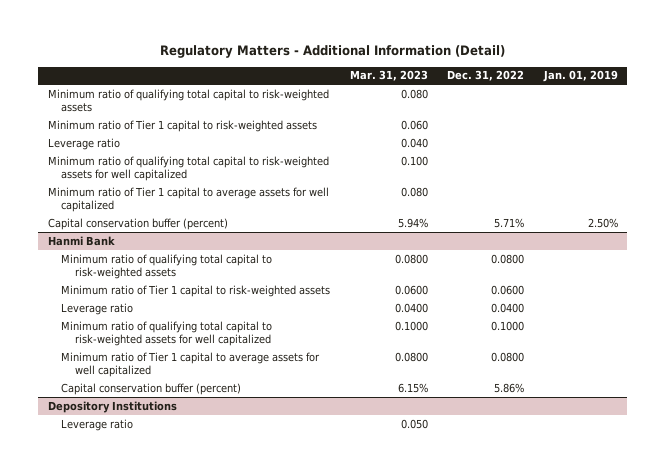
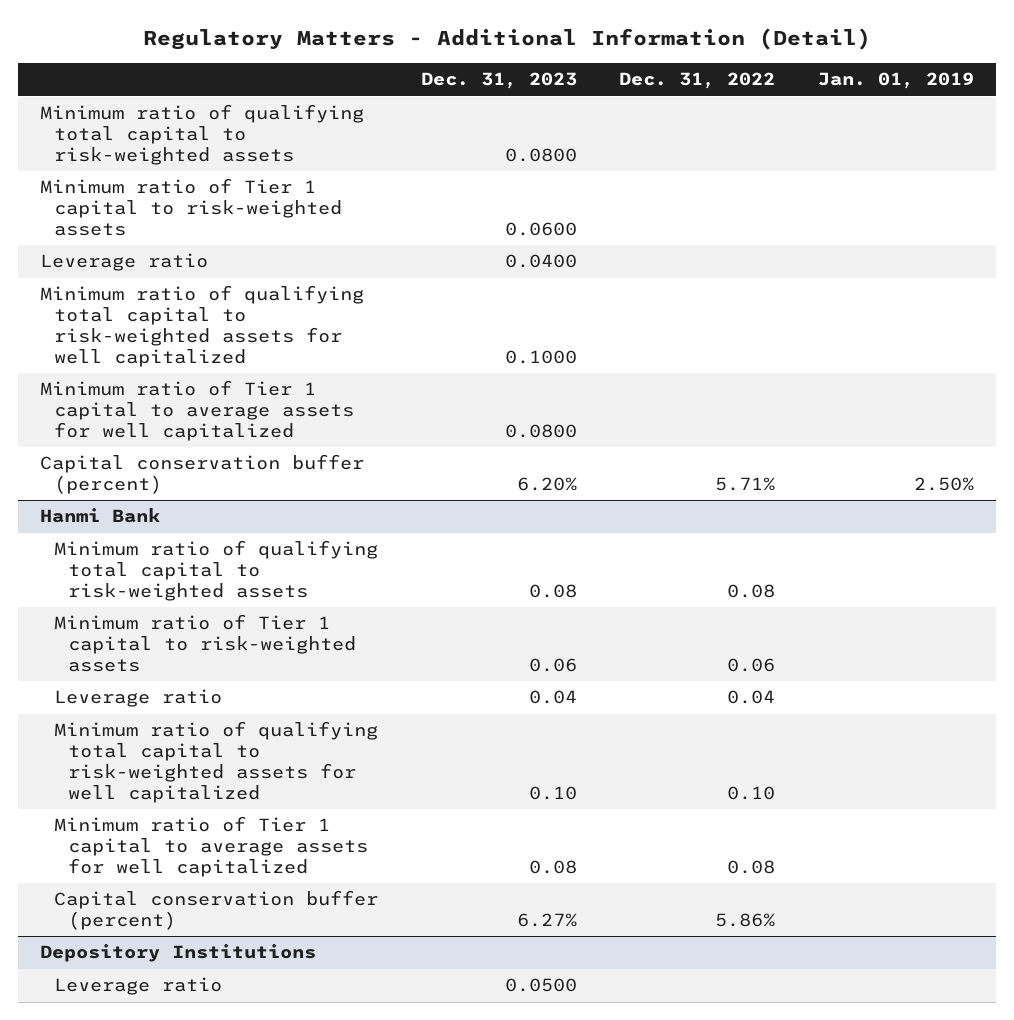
- | Mar. 31, 2023 | Dec. 31, 2022 | Jan. 01, 2019
+ | Dec. 31, 2023 | Dec. 31, 2022 | Jan. 01, 2019
@ Hanmi Bank
- Minimum ratio of qualifying total capital to risk-weighted assets | 0.0800 | 0.0800 |
- Minimum ratio of Tier 1 capital to risk-weighted assets | 0.0600 | 0.0600 |
- Leverage ratio | 0.0400 | 0.0400 |
- Minimum ratio of qualifying total capital to risk-weighted assets for well capitalized | 0.1000 | 0.1000 |
- Minimum ratio of Tier 1 capital to average assets for well capitalized | 0.0800 | 0.0800 |
+ Minimum ratio of qualifying total capital to risk-weighted assets | 0.08 | 0.08 |
+ Minimum ratio of Tier 1 capital to risk-weighted assets | 0.06 | 0.06 |
+ Leverage ratio | 0.04 | 0.04 |
+ Minimum ratio of qualifying total capital to risk-weighted assets for well capitalized | 0.10 | 0.10 |
+ Minimum ratio of Tier 1 capital to average assets for well capitalized | 0.08 | 0.08 |

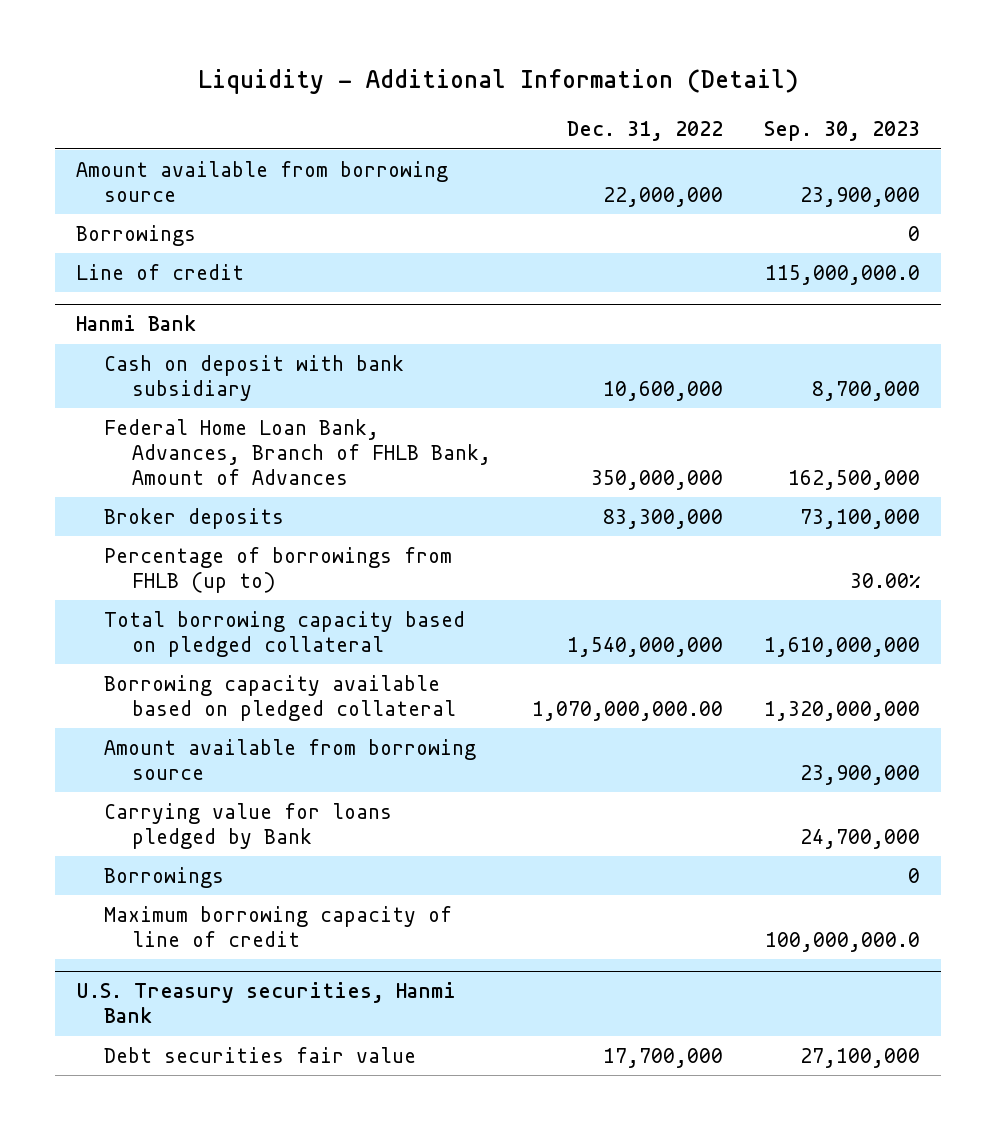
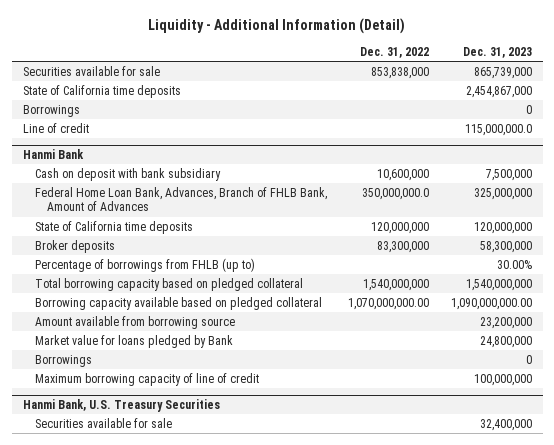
- | Dec. 31, 2022 | Sep. 30, 2023
+ | Dec. 31, 2022 | Dec. 31, 2023
- Amount available from borrowing source | 22,000,000 | 23,900,000
+ Securities available for sale | 853,838,000 | 865,739,000
+ State of California time deposits | | 2,454,867,000
@ Hanmi Bank
- Federal Home Loan Bank, Advances, Branch of FHLB Bank, Amount of Advances | 350,000,000 | 162,500,000
+ Federal Home Loan Bank, Advances, Branch of FHLB Bank, Amount of Advances | 350,000,000.0 | 325,000,000
+ State of California time deposits | 120,000,000 | 120,000,000
- Carrying value for loans pledged by Bank | | 24,700,000
+ Market value for loans pledged by Bank | | 24,800,000
- U.S. Treasury securities, Hanmi Bank
- Debt securities fair value | 17,700,000 | 27,100,000
+ Hanmi Bank, U.S. Treasury Securities
+ Securities available for sale | | 32,400,000

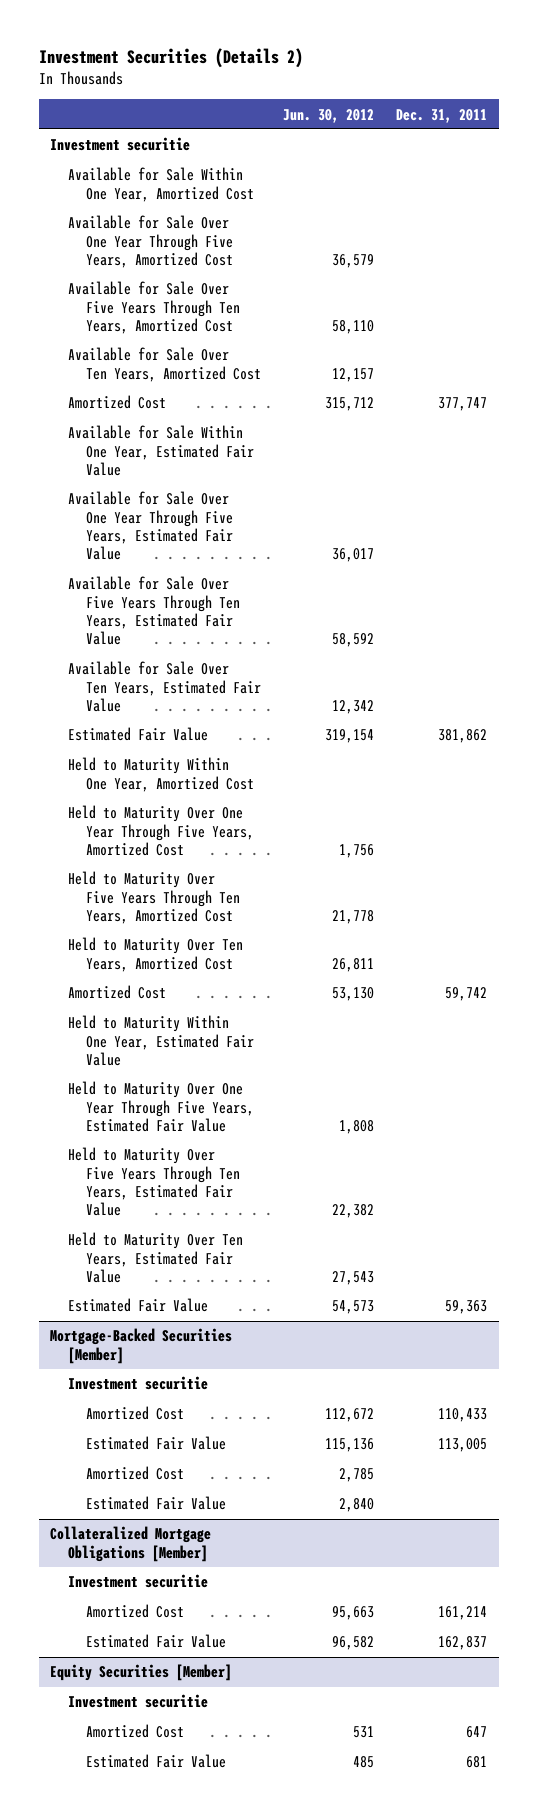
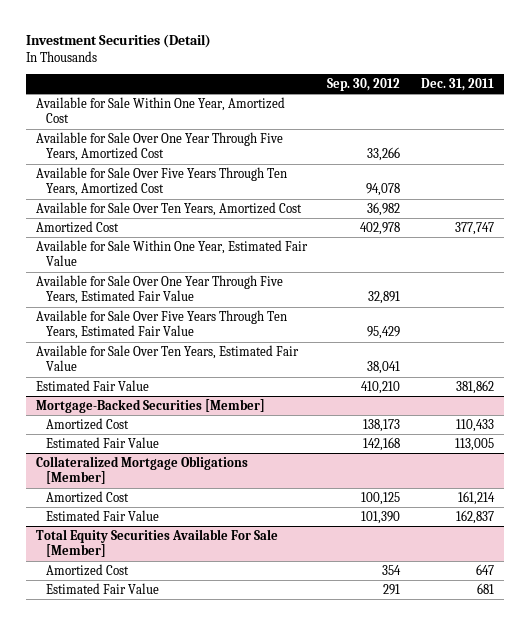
- Investment Securities (Details 2)
+ Investment Securities (Detail)
- | Jun. 30, 2012 | Dec. 31, 2011
+ | Sep. 30, 2012 | Dec. 31, 2011
- Investment securitie
- Held to Maturity Within One Year, Amortized Cost
- Held to Maturity Over One Year Through Five Years, Amortized Cost | 1,756 |
- Held to Maturity Over Five Years Through Ten Years, Amortized Cost | 21,778 |
- Held to Maturity Over Ten Years, Amortized Cost | 26,811 |
- Amortized Cost | 53,130 | 59,742
- Held to Maturity Within One Year, Estimated Fair Value
- Held to Maturity Over One Year Through Five Years, Estimated Fair Value | 1,808 |
- Held to Maturity Over Five Years Through Ten Years, Estimated Fair Value | 22,382 |
- Held to Maturity Over Ten Years, Estimated Fair Value | 27,543 |
- Estimated Fair Value | 54,573 | 59,363
@ Mortgage-Backed Securities [Member]
- Investment securitie
- Amortized Cost | 2,785 |
- Estimated Fair Value | 2,840 |
@ Collateralized Mortgage Obligations [Member]
- Investment securitie
- Equity Securities [Member]
- Investment securitie
+ Total Equity Securities Available For Sale [Member]

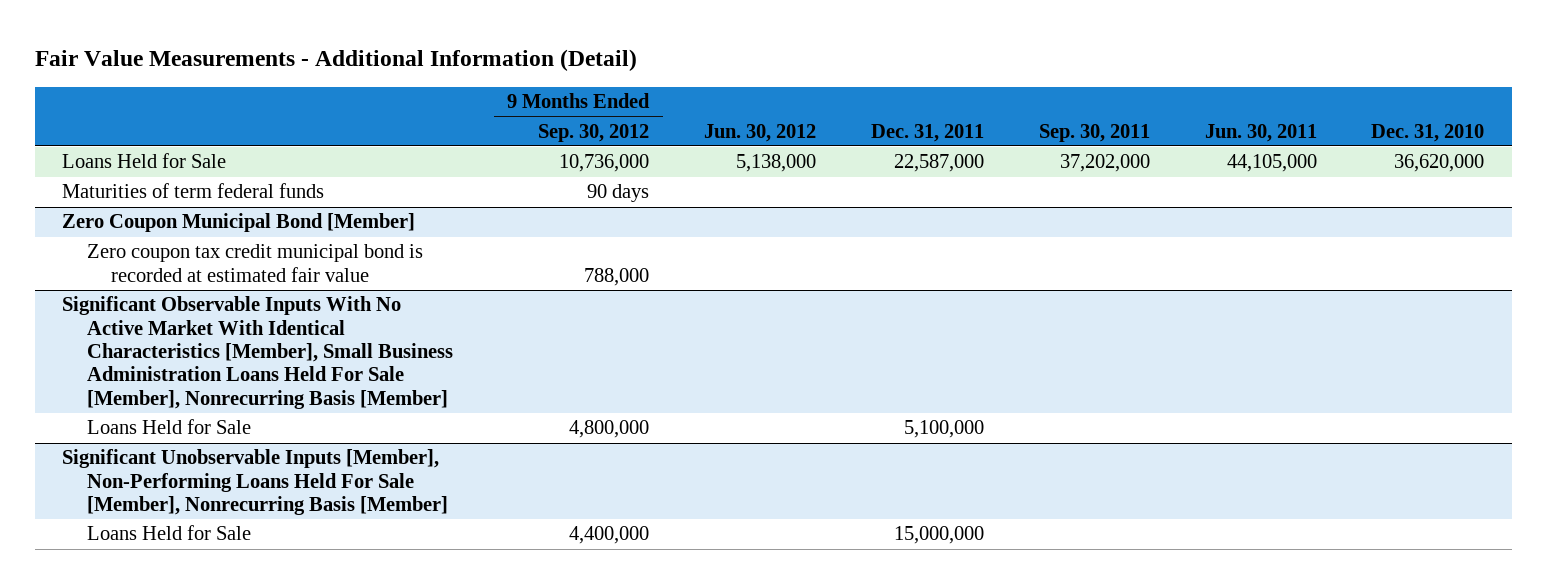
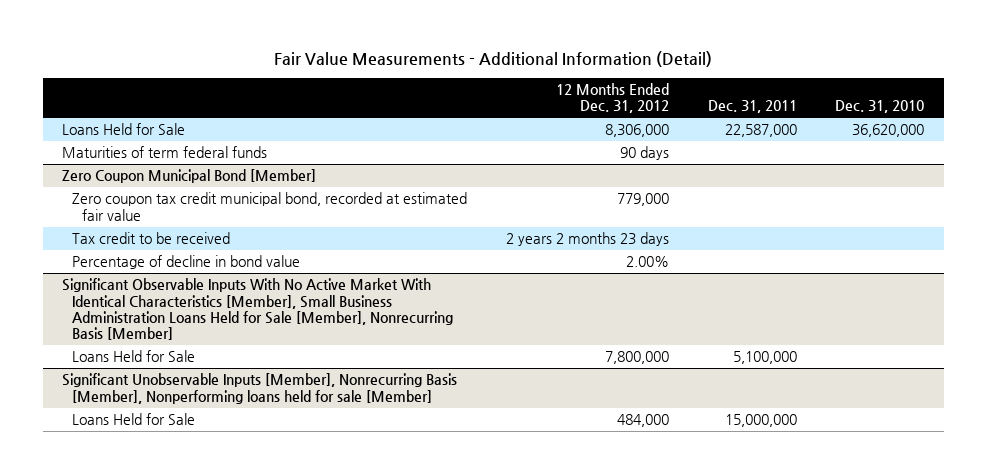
- | 9 Months Ended Sep. 30, 2012 | Jun. 30, 2012 | Dec. 31, 2011 | Sep. 30, 2011 | Jun. 30, 2011 | Dec. 31, 2010
+ | 12 Months Ended Dec. 31, 2012 | Dec. 31, 2011 | Dec. 31, 2010
@ Zero Coupon Municipal Bond [Member]
- Zero coupon tax credit municipal bond is recorded at estimated fair value | 788,000 | | | | |
- Significant Observable Inputs With No Active Market With Identical Characteristics [Member], Small Business Administration Loans Held For Sale [Member], Nonrecurring Basis [Member]
@ Zero Coupon Municipal Bond [Member]
+ Zero coupon tax credit municipal bond, recorded at estimated fair value | 779,000 | |
+ Tax credit to be received | 2 years 2 months 23 days | |
+ Percentage of decline in bond value | 2.00% | |
+ Significant Observable Inputs With No Active Market With Identical Characteristics [Member], Small Business Administration Loans Held for Sale [Member], Nonrecurring Basis [Member]
- Significant Unobservable Inputs [Member], Non-Performing Loans Held For Sale [Member], Nonrecurring Basis [Member]
+ Significant Unobservable Inputs [Member], Nonrecurring Basis [Member], Nonperforming loans held for sale [Member]

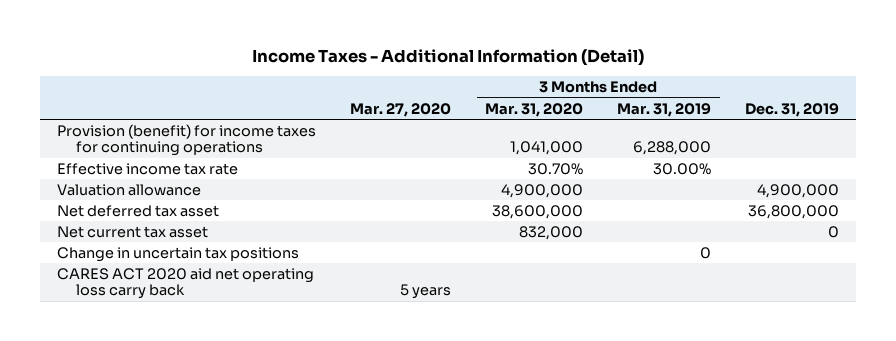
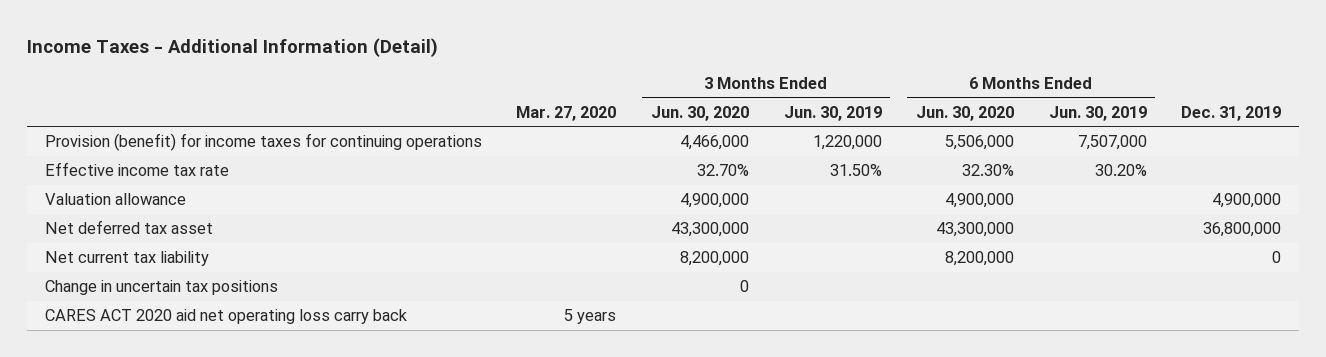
- | Mar. 27, 2020 | 3 Months Ended Mar. 31, 2020 | 3 Months Ended Mar. 31, 2019 | Dec. 31, 2019
+ | Mar. 27, 2020 | 3 Months Ended Jun. 30, 2020 | 3 Months Ended Jun. 30, 2019 | 6 Months Ended Jun. 30, 2020 | 6 Months Ended Jun. 30, 2019 | Dec. 31, 2019
- Net current tax asset | | 832,000 | | 0
+ Net current tax liability | | 8,200,000 | | 8,200,000 | | 0

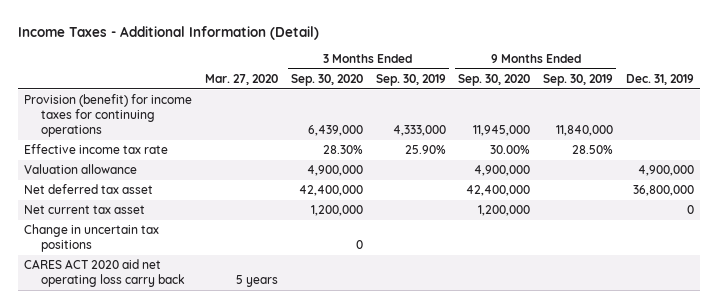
- | Mar. 27, 2020 | 3 Months Ended Jun. 30, 2020 | 3 Months Ended Jun. 30, 2019 | 6 Months Ended Jun. 30, 2020 | 6 Months Ended Jun. 30, 2019 | Dec. 31, 2019
+ | Mar. 27, 2020 | 3 Months Ended Sep. 30, 2020 | 3 Months Ended Sep. 30, 2019 | 9 Months Ended Sep. 30, 2020 | 9 Months Ended Sep. 30, 2019 | Dec. 31, 2019
- Net current tax liability | | 8,200,000 | | 8,200,000 | | 0
+ Net current tax asset | | 1,200,000 | | 1,200,000 | | 0

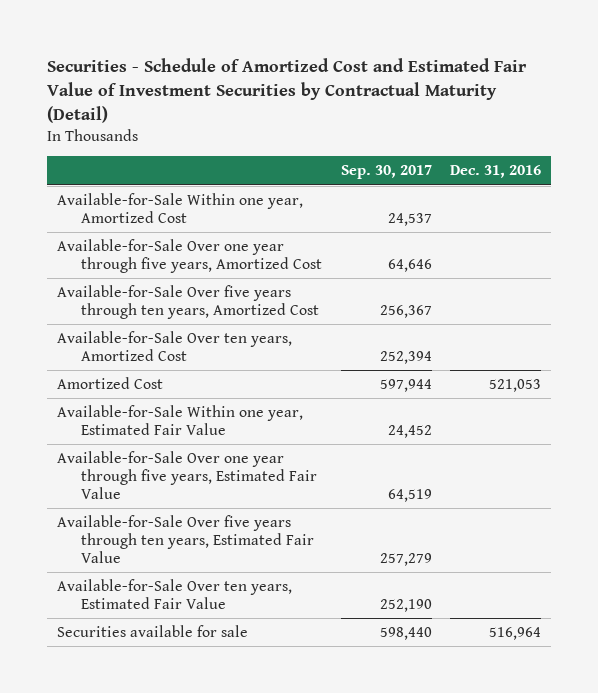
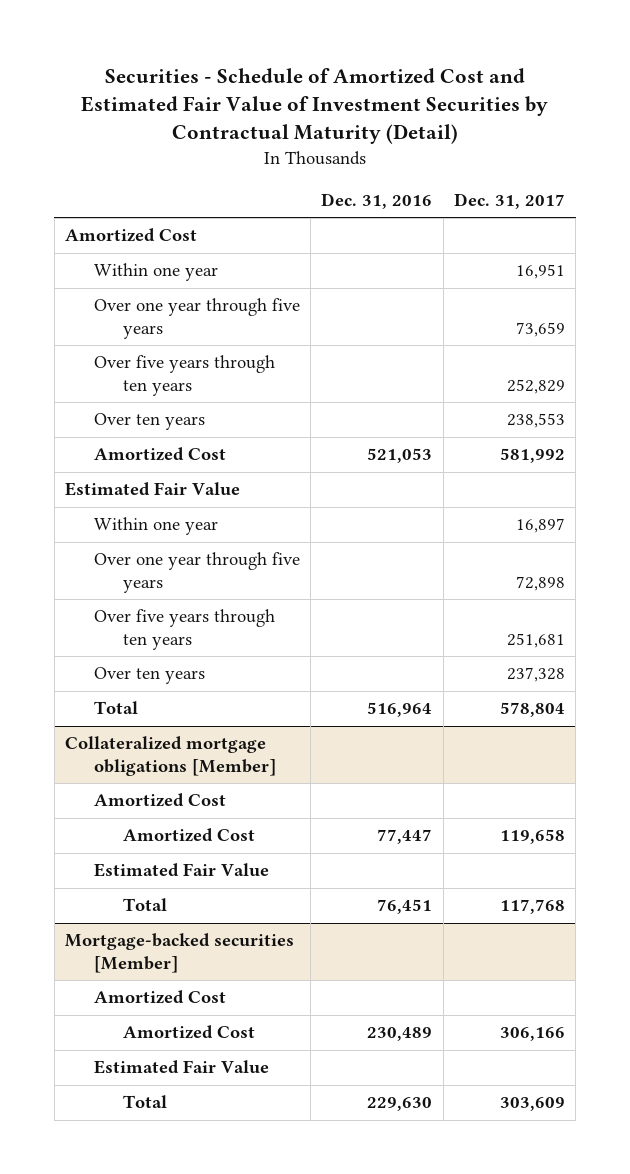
- | Sep. 30, 2017 | Dec. 31, 2016
+ | Dec. 31, 2016 | Dec. 31, 2017
- Available-for-Sale Within one year, Amortized Cost | 24,537 |
- Available-for-Sale Over one year through five years, Amortized Cost | 64,646 |
- Available-for-Sale Over five years through ten years, Amortized Cost | 256,367 |
- Available-for-Sale Over ten years, Amortized Cost | 252,394 |
+ Amortized Cost
+ Within one year | | 16,951
+ Over one year through five years | | 73,659
+ Over five years through ten years | | 252,829
+ Over ten years | | 238,553
- Available-for-Sale Within one year, Estimated Fair Value | 24,452 |
- Available-for-Sale Over one year through five years, Estimated Fair Value | 64,519 |
- Available-for-Sale Over five years through ten years, Estimated Fair Value | 257,279 |
- Available-for-Sale Over ten years, Estimated Fair Value | 252,190 |
- Securities available for sale | 598,440 | 516,964
+ Estimated Fair Value
+ Within one year | | 16,897
+ Over one year through five years | | 72,898
+ Over five years through ten years | | 251,681
+ Over ten years | | 237,328
+ Total | 516,964 | 578,804
+ Collateralized mortgage obligations [Member]
+ Amortized Cost
+ Amortized Cost | 77,447 | 119,658
+ Estimated Fair Value
+ Total | 76,451 | 117,768
+ Mortgage-backed securities [Member]
+ Amortized Cost
+ Amortized Cost | 230,489 | 306,166
+ Estimated Fair Value
+ Total | 229,630 | 303,609

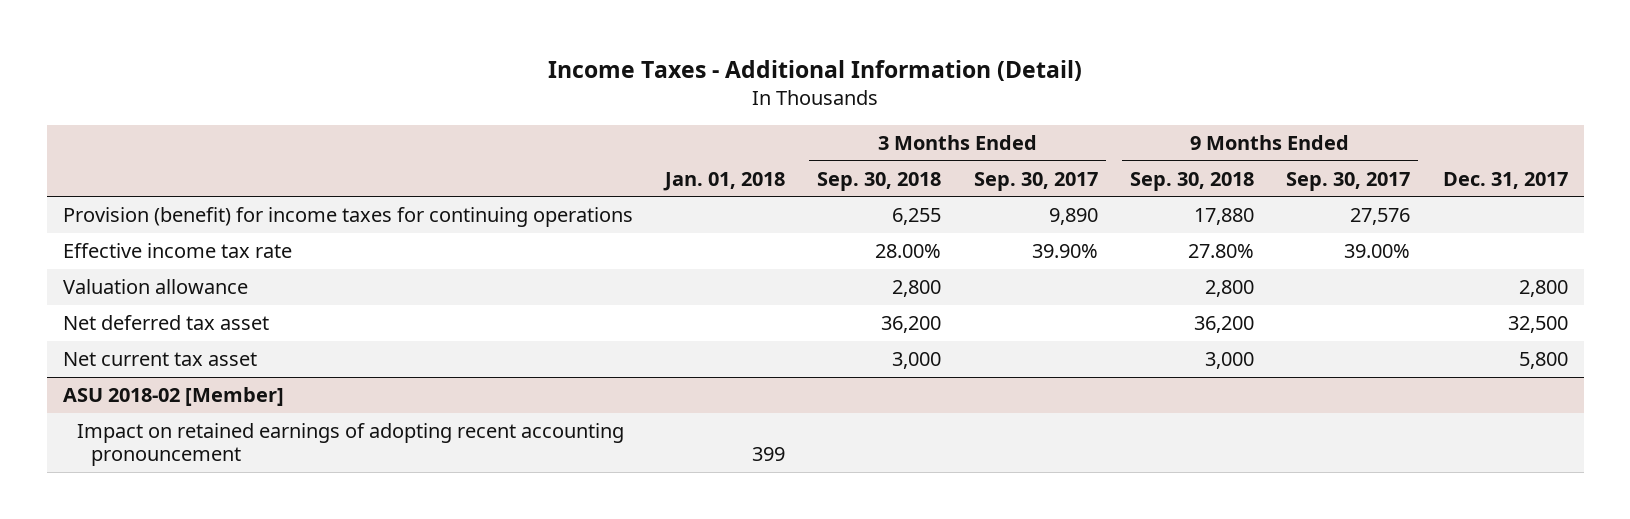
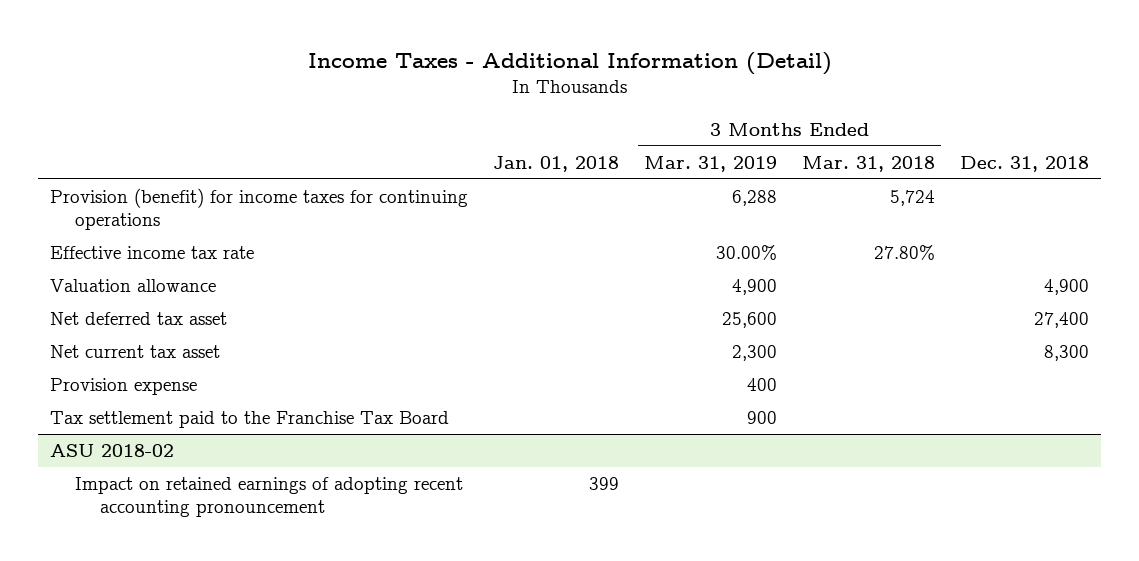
- | Jan. 01, 2018 | 3 Months Ended Sep. 30, 2018 | 3 Months Ended Sep. 30, 2017 | 9 Months Ended Sep. 30, 2018 | 9 Months Ended Sep. 30, 2017 | Dec. 31, 2017
+ | Jan. 01, 2018 | 3 Months Ended Mar. 31, 2019 | 3 Months Ended Mar. 31, 2018 | Dec. 31, 2018
- ASU 2018-02 [Member]
+ Provision expense | | 400 | |
+ Tax settlement paid to the Franchise Tax Board | | 900 | |
+ ASU 2018-02

